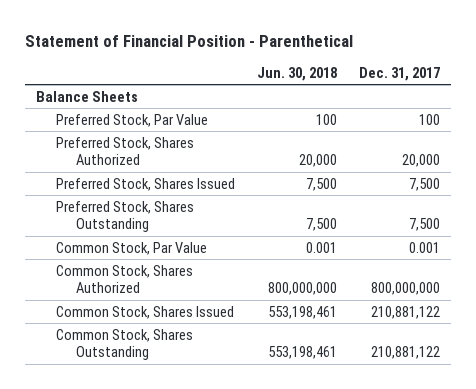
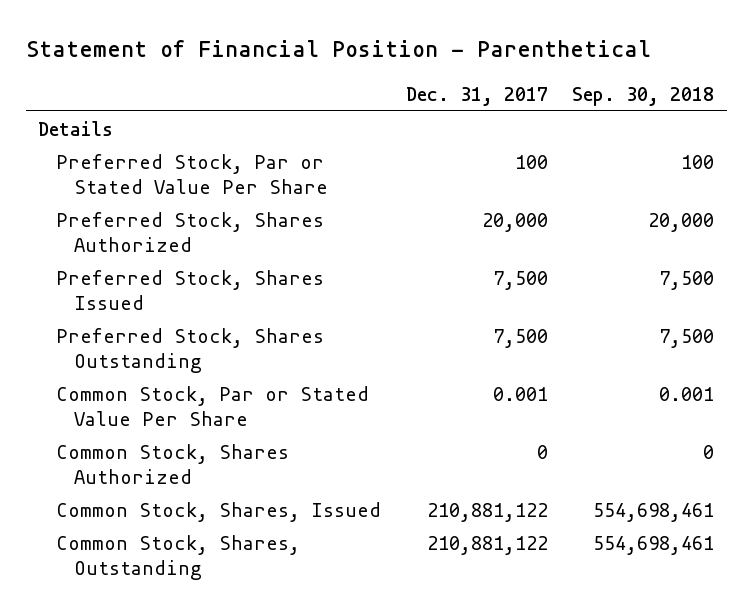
- | Jun. 30, 2018 | Dec. 31, 2017
+ | Dec. 31, 2017 | Sep. 30, 2018
- Balance Sheets
- Preferred Stock, Par Value | 100 | 100
+ Details
+ Preferred Stock, Par or Stated Value Per Share | 100 | 100
- Common Stock, Par Value | 0.001 | 0.001
- Common Stock, Shares Authorized | 800,000,000 | 800,000,000
- Common Stock, Shares Issued | 553,198,461 | 210,881,122
- Common Stock, Shares Outstanding | 553,198,461 | 210,881,122
+ Common Stock, Par or Stated Value Per Share | 0.001 | 0.001
+ Common Stock, Shares Authorized | 0 | 0
+ Common Stock, Shares, Issued | 210,881,122 | 554,698,461
+ Common Stock, Shares, Outstanding | 210,881,122 | 554,698,461

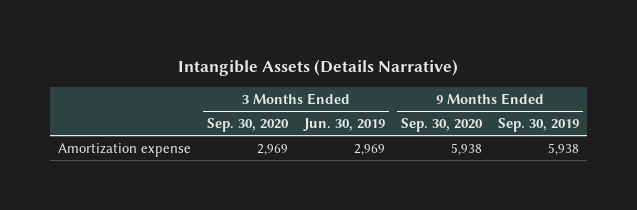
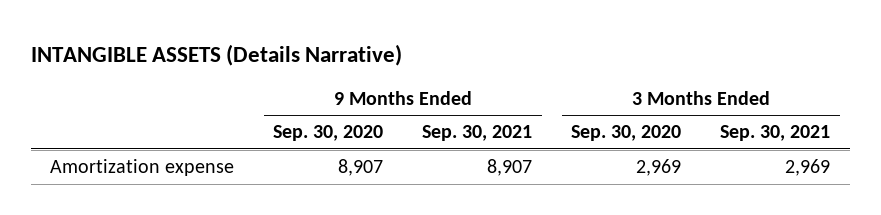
- Intangible Assets (Details Narrative)
+ INTANGIBLE ASSETS (Details Narrative)
- | 3 Months Ended Sep. 30, 2020 | 3 Months Ended Jun. 30, 2019 | 9 Months Ended Sep. 30, 2020 | 9 Months Ended Sep. 30, 2019
+ | 9 Months Ended Sep. 30, 2020 | 9 Months Ended Sep. 30, 2021 | 3 Months Ended Sep. 30, 2020 | 3 Months Ended Sep. 30, 2021
- Amortization expense | 2,969 | 2,969 | 5,938 | 5,938
+ Amortization expense | 8,907 | 8,907 | 2,969 | 2,969

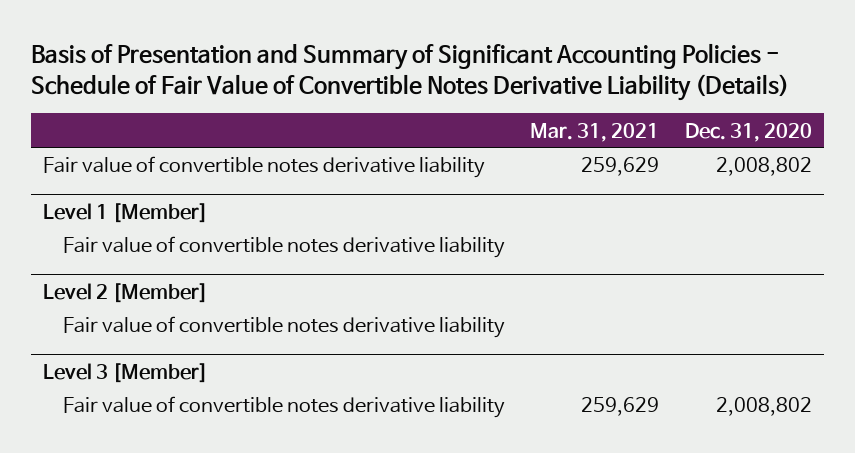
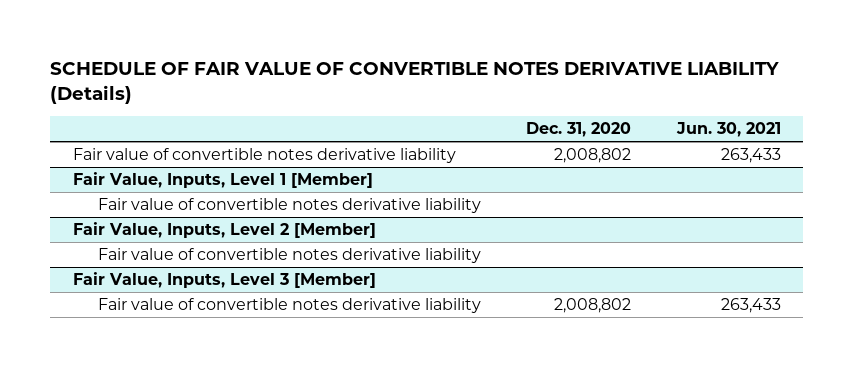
- Basis of Presentation and Summary of Significant Accounting Policies - Schedule of Fair Value of Convertible Notes Derivative Liability (Details)
+ SCHEDULE OF FAIR VALUE OF CONVERTIBLE NOTES DERIVATIVE LIABILITY (Details)
- | Mar. 31, 2021 | Dec. 31, 2020
+ | Dec. 31, 2020 | Jun. 30, 2021
- Level 1 [Member]
+ Fair Value, Inputs, Level 1 [Member]
- Level 2 [Member]
+ Fair Value, Inputs, Level 2 [Member]
- Level 3 [Member]
+ Fair Value, Inputs, Level 3 [Member]

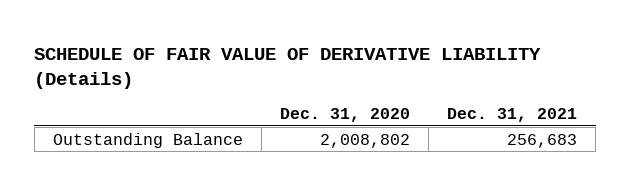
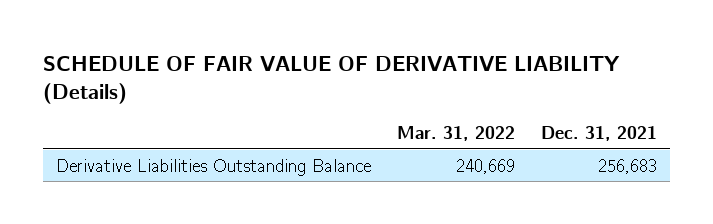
- | Dec. 31, 2020 | Dec. 31, 2021
+ | Mar. 31, 2022 | Dec. 31, 2021
- Outstanding Balance | 2,008,802 | 256,683
+ Derivative Liabilities Outstanding Balance | 240,669 | 256,683

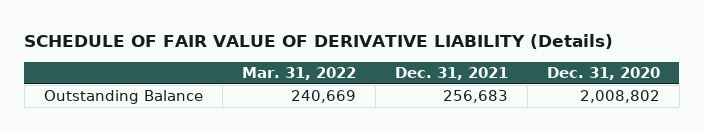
- | Mar. 31, 2022 | Dec. 31, 2021
+ | Mar. 31, 2022 | Dec. 31, 2021 | Dec. 31, 2020
- Derivative Liabilities Outstanding Balance | 240,669 | 256,683
+ Outstanding Balance | 240,669 | 256,683 | 2,008,802

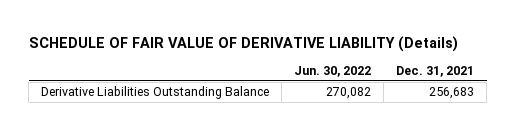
- | Mar. 31, 2022 | Dec. 31, 2021 | Dec. 31, 2020
+ | Jun. 30, 2022 | Dec. 31, 2021
- Outstanding Balance | 240,669 | 256,683 | 2,008,802
+ Derivative Liabilities Outstanding Balance | 270,082 | 256,683

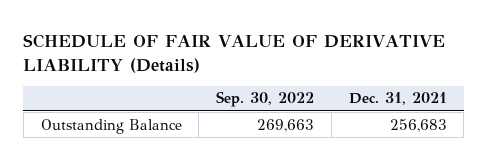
- | Jun. 30, 2022 | Dec. 31, 2021
+ | Sep. 30, 2022 | Dec. 31, 2021
- Derivative Liabilities Outstanding Balance | 270,082 | 256,683
+ Outstanding Balance | 269,663 | 256,683

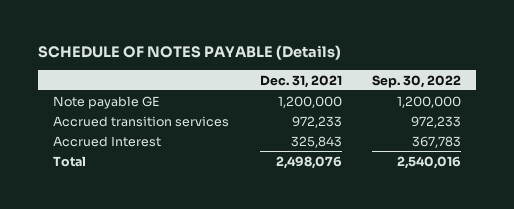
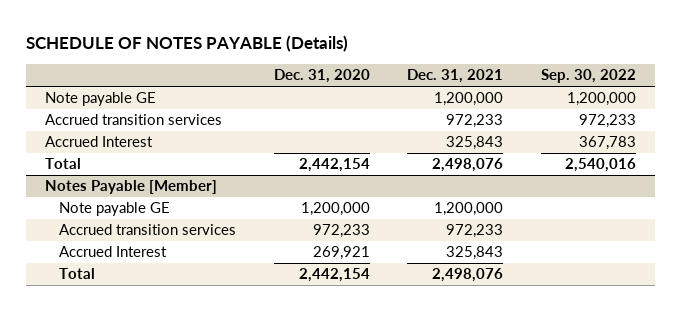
- | Dec. 31, 2021 | Sep. 30, 2022
+ | Dec. 31, 2020 | Dec. 31, 2021 | Sep. 30, 2022
+ Notes Payable [Member]
+ Note payable GE | 1,200,000 | 1,200,000 |
+ Accrued transition services | 972,233 | 972,233 |
+ Accrued Interest | 269,921 | 325,843 |
+ Total | 2,442,154 | 2,498,076 |

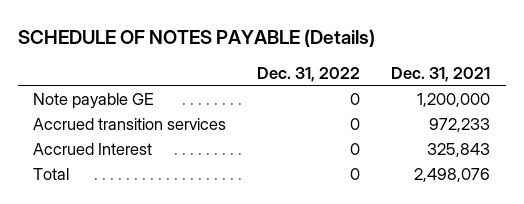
- | Dec. 31, 2020 | Dec. 31, 2021 | Sep. 30, 2022
+ | Dec. 31, 2022 | Dec. 31, 2021
- Notes Payable [Member]
- Note payable GE | 1,200,000 | 1,200,000 |
- Accrued transition services | 972,233 | 972,233 |
- Accrued Interest | 269,921 | 325,843 |
- Total | 2,442,154 | 2,498,076 |

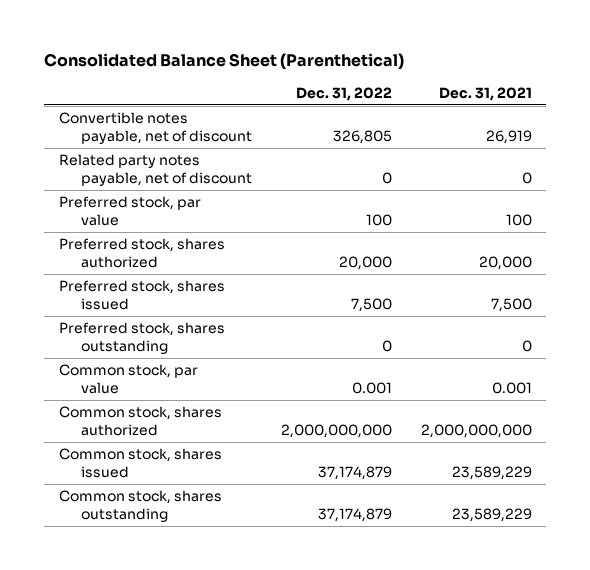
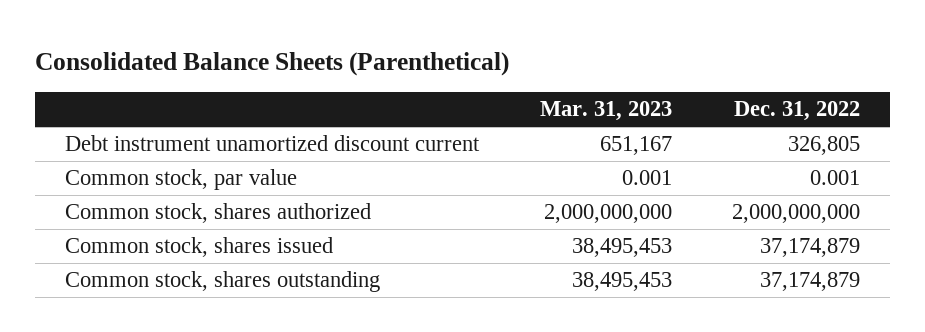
- Consolidated Balance Sheet (Parenthetical)
+ Consolidated Balance Sheets (Parenthetical)
- | Dec. 31, 2022 | Dec. 31, 2021
+ | Mar. 31, 2023 | Dec. 31, 2022
- Convertible notes payable, net of discount | 326,805 | 26,919
- Related party notes payable, net of discount | 0 | 0
- Preferred stock, par value | 100 | 100
- Preferred stock, shares authorized | 20,000 | 20,000
- Preferred stock, shares issued | 7,500 | 7,500
- Preferred stock, shares outstanding | 0 | 0
+ Debt instrument unamortized discount current | 651,167 | 326,805

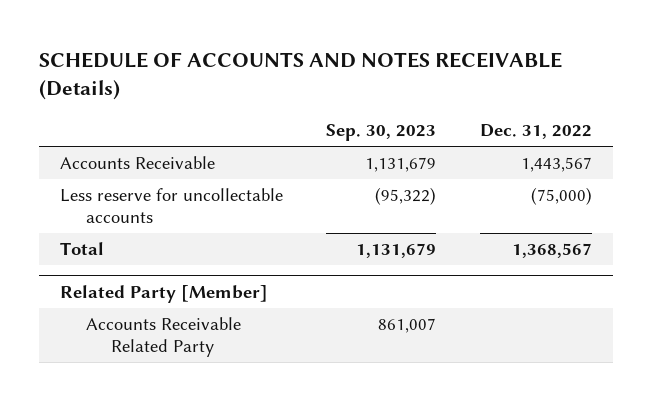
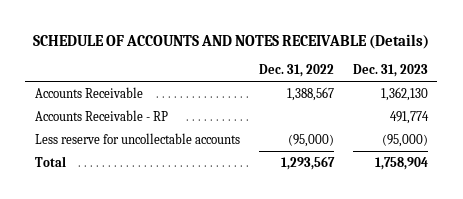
- | Sep. 30, 2023 | Dec. 31, 2022
+ | Dec. 31, 2022 | Dec. 31, 2023
- Accounts Receivable | 1,131,679 | 1,443,567
- Less reserve for uncollectable accounts | (95,322) | (75,000)
- Total | 1,131,679 | 1,368,567
- Related Party [Member]
- Accounts Receivable Related Party | 861,007 |
+ Accounts Receivable | 1,388,567 | 1,362,130
+ Accounts Receivable - RP | | 491,774
+ Less reserve for uncollectable accounts | (95,000) | (95,000)
+ Total | 1,293,567 | 1,758,904

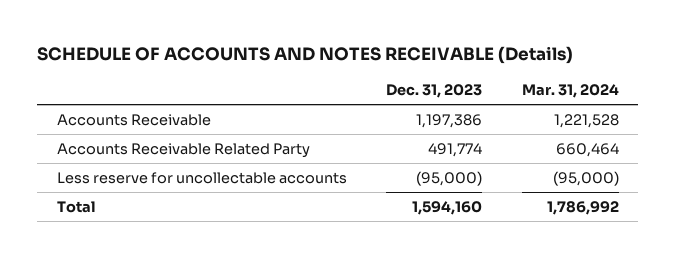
- | Dec. 31, 2022 | Dec. 31, 2023
+ | Dec. 31, 2023 | Mar. 31, 2024
- Accounts Receivable | 1,388,567 | 1,362,130
- Accounts Receivable - RP | | 491,774
+ Accounts Receivable | 1,197,386 | 1,221,528
+ Accounts Receivable Related Party | 491,774 | 660,464
- Total | 1,293,567 | 1,758,904
+ Total | 1,594,160 | 1,786,992

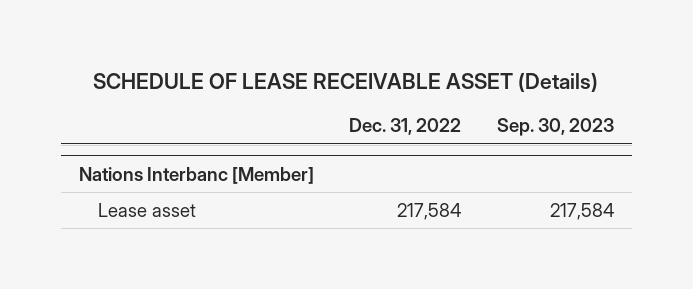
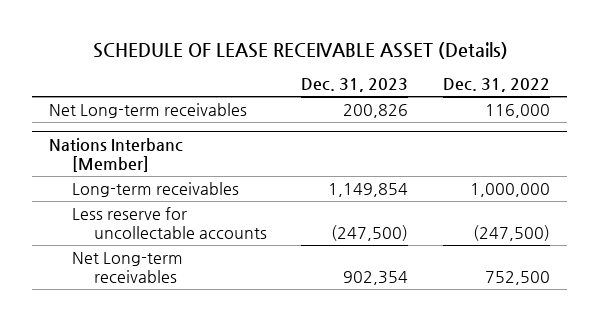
- | Dec. 31, 2022 | Sep. 30, 2023
+ | Dec. 31, 2023 | Dec. 31, 2022
+ Net Long-term receivables | 200,826 | 116,000
@ Nations Interbanc [Member]
- Lease asset | 217,584 | 217,584
+ Long-term receivables | 1,149,854 | 1,000,000
+ Less reserve for uncollectable accounts | (247,500) | (247,500)
+ Net Long-term receivables | 902,354 | 752,500

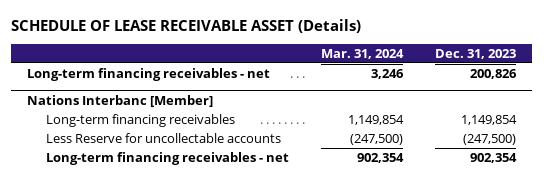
- | Dec. 31, 2023 | Dec. 31, 2022
+ | Mar. 31, 2024 | Dec. 31, 2023
- Net Long-term receivables | 200,826 | 116,000
+ Long-term financing receivables - net | 3,246 | 200,826
@ Nations Interbanc [Member]
- Long-term receivables | 1,149,854 | 1,000,000
- Less reserve for uncollectable accounts | (247,500) | (247,500)
- Net Long-term receivables | 902,354 | 752,500
+ Long-term financing receivables | 1,149,854 | 1,149,854
+ Less Reserve for uncollectable accounts | (247,500) | (247,500)
+ Long-term financing receivables - net | 902,354 | 902,354

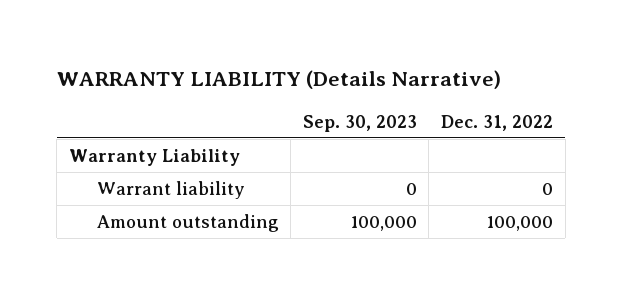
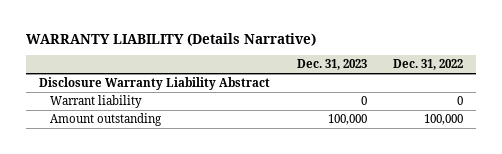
- | Sep. 30, 2023 | Dec. 31, 2022
+ | Dec. 31, 2023 | Dec. 31, 2022
- Warranty Liability
+ Disclosure Warranty Liability Abstract

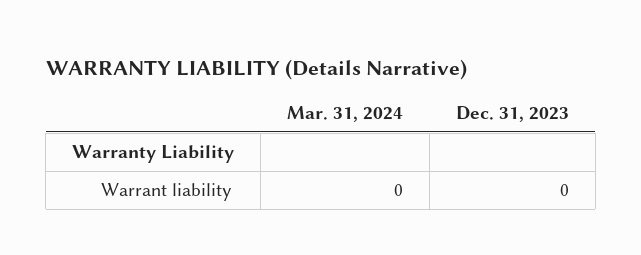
- | Dec. 31, 2023 | Dec. 31, 2022
+ | Mar. 31, 2024 | Dec. 31, 2023
- Disclosure Warranty Liability Abstract
+ Warranty Liability
- Amount outstanding | 100,000 | 100,000

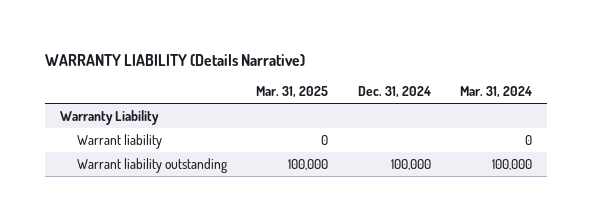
- | Mar. 31, 2024 | Dec. 31, 2023
+ | Mar. 31, 2025 | Dec. 31, 2024 | Mar. 31, 2024
+ Warrant liability outstanding | 100,000 | 100,000 | 100,000

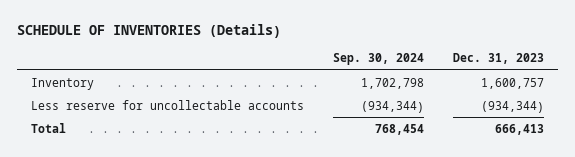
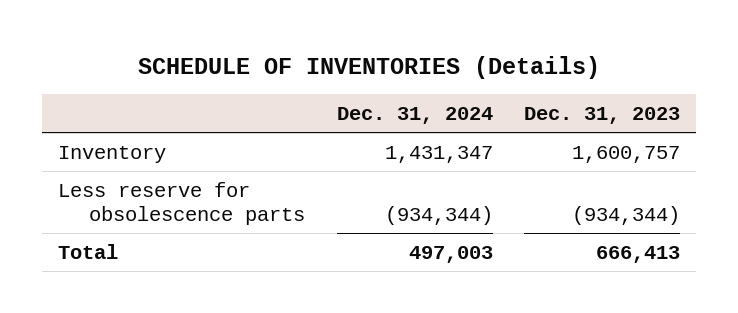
- | Sep. 30, 2024 | Dec. 31, 2023
+ | Dec. 31, 2024 | Dec. 31, 2023
- Less reserve for uncollectable accounts | (934,344) | (934,344)
+ Less reserve for obsolescence parts | (934,344) | (934,344)

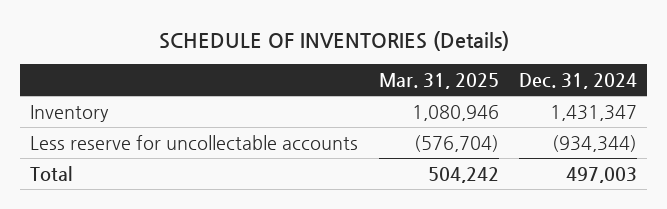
- | Dec. 31, 2024 | Dec. 31, 2023
+ | Mar. 31, 2025 | Dec. 31, 2024
- Less reserve for obsolescence parts | (934,344) | (934,344)
+ Less reserve for uncollectable accounts | (576,704) | (934,344)

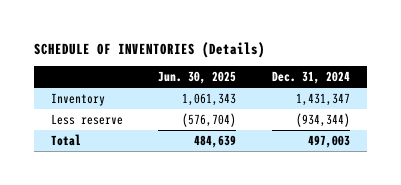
- | Mar. 31, 2025 | Dec. 31, 2024
+ | Jun. 30, 2025 | Dec. 31, 2024
- Less reserve for uncollectable accounts | (576,704) | (934,344)
+ Less reserve | (576,704) | (934,344)

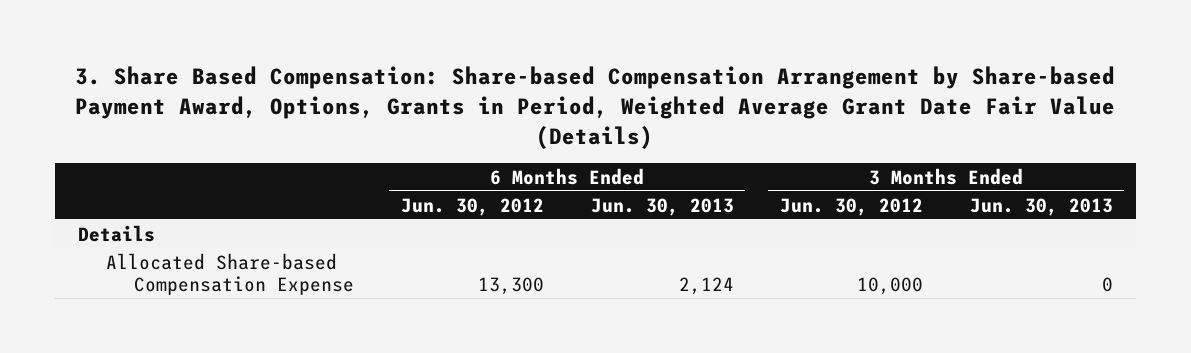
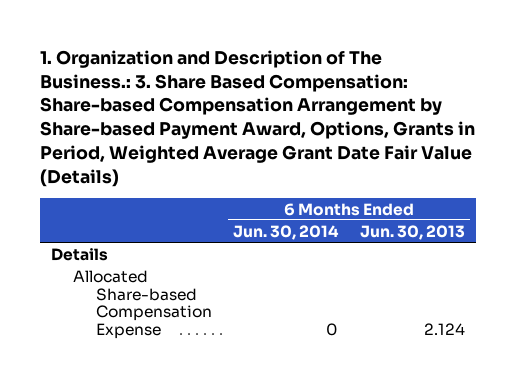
- 3. Share Based Compensation: Share-based Compensation Arrangement by Share-based Payment Award, Options, Grants in Period, Weighted Average Grant Date Fair Value (Details)
+ 1. Organization and Description of The Business.: 3. Share Based Compensation: Share-based Compensation Arrangement by Share-based Payment Award, Options, Grants in Period, Weighted Average Grant Date Fair Value (Details)
- | 6 Months Ended Jun. 30, 2012 | 6 Months Ended Jun. 30, 2013 | 3 Months Ended Jun. 30, 2012 | 3 Months Ended Jun. 30, 2013
+ | 6 Months Ended Jun. 30, 2014 | 6 Months Ended Jun. 30, 2013
- Allocated Share-based Compensation Expense | 13,300 | 2,124 | 10,000 | 0
+ Allocated Share-based Compensation Expense | 0 | 2.124

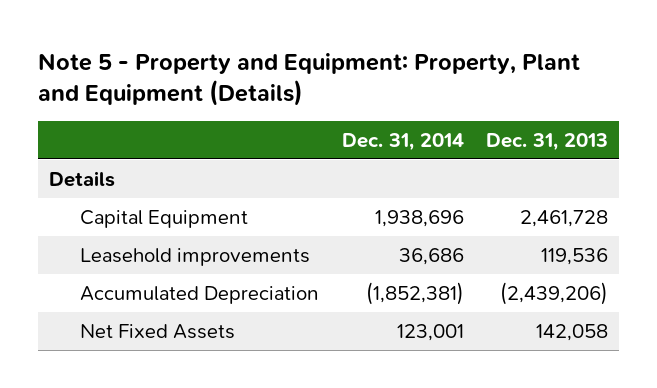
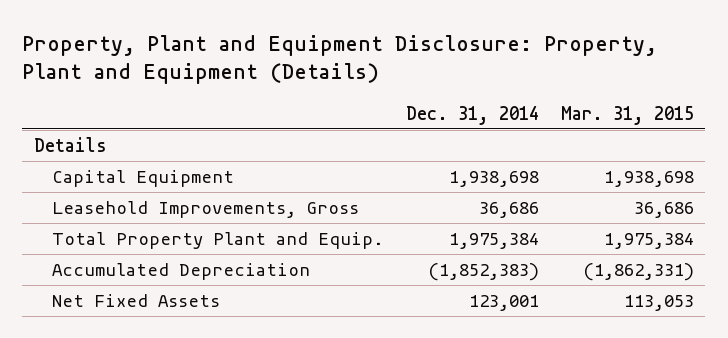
- Note 5 - Property and Equipment: Property, Plant and Equipment (Details)
+ Property, Plant and Equipment Disclosure: Property, Plant and Equipment (Details)
- | Dec. 31, 2014 | Dec. 31, 2013
+ | Dec. 31, 2014 | Mar. 31, 2015
- Capital Equipment | 1,938,696 | 2,461,728
- Leasehold improvements | 36,686 | 119,536
- Accumulated Depreciation | (1,852,381) | (2,439,206)
+ Capital Equipment | 1,938,698 | 1,938,698
+ Leasehold Improvements, Gross | 36,686 | 36,686
+ Total Property Plant and Equip. | 1,975,384 | 1,975,384
+ Accumulated Depreciation | (1,852,383) | (1,862,331)

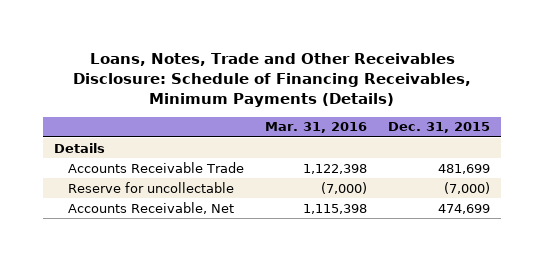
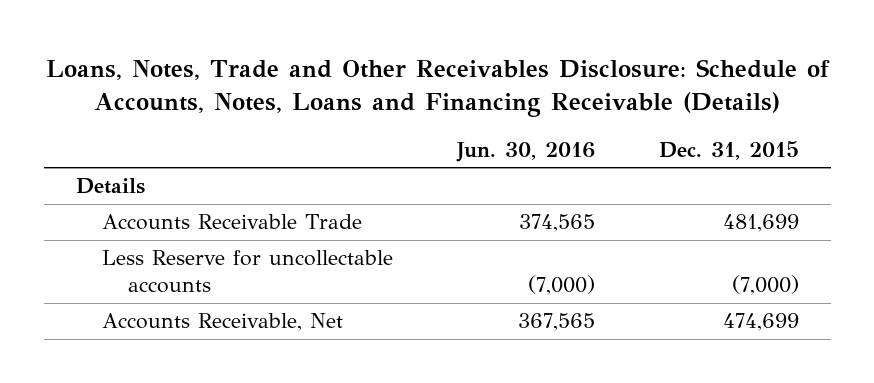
- Loans, Notes, Trade and Other Receivables Disclosure: Schedule of Financing Receivables, Minimum Payments (Details)
+ Loans, Notes, Trade and Other Receivables Disclosure: Schedule of Accounts, Notes, Loans and Financing Receivable (Details)
- | Mar. 31, 2016 | Dec. 31, 2015
+ | Jun. 30, 2016 | Dec. 31, 2015
- Reserve for uncollectable | (7,000) | (7,000)
+ Less Reserve for uncollectable accounts | (7,000) | (7,000)

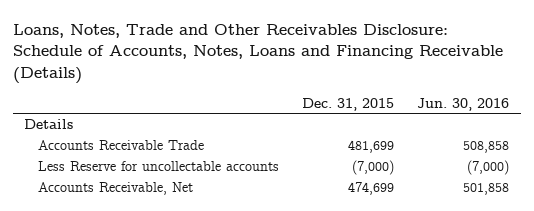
- | Jun. 30, 2016 | Dec. 31, 2015
+ | Dec. 31, 2015 | Jun. 30, 2016
- Accounts Receivable Trade | 374,565 | 481,699
+ Accounts Receivable Trade | 481,699 | 508,858
- Accounts Receivable, Net | 367,565 | 474,699
+ Accounts Receivable, Net | 474,699 | 501,858

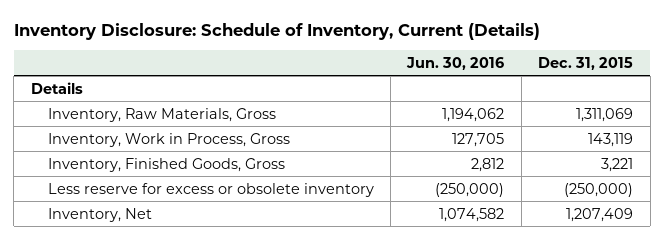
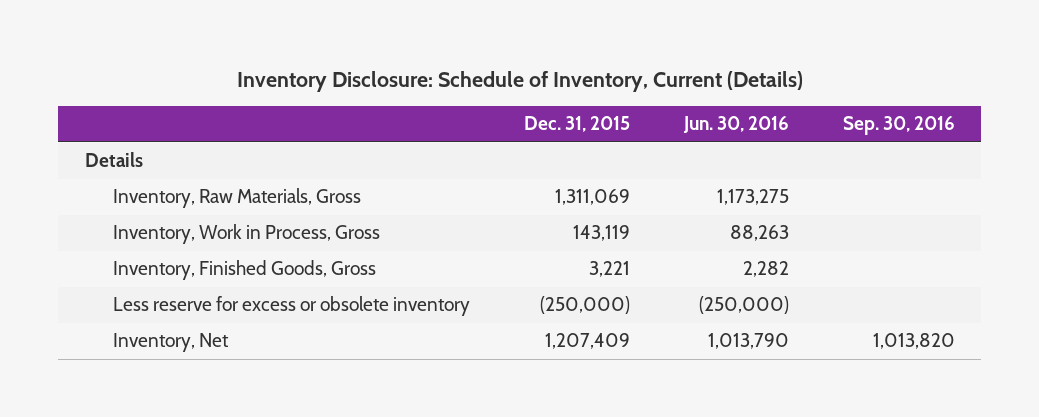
- | Jun. 30, 2016 | Dec. 31, 2015
+ | Dec. 31, 2015 | Jun. 30, 2016 | Sep. 30, 2016
- Inventory, Raw Materials, Gross | 1,194,062 | 1,311,069
- Inventory, Work in Process, Gross | 127,705 | 143,119
- Inventory, Finished Goods, Gross | 2,812 | 3,221
+ Inventory, Raw Materials, Gross | 1,311,069 | 1,173,275 |
+ Inventory, Work in Process, Gross | 143,119 | 88,263 |
+ Inventory, Finished Goods, Gross | 3,221 | 2,282 |
- Inventory, Net | 1,074,582 | 1,207,409
+ Inventory, Net | 1,207,409 | 1,013,790 | 1,013,820

